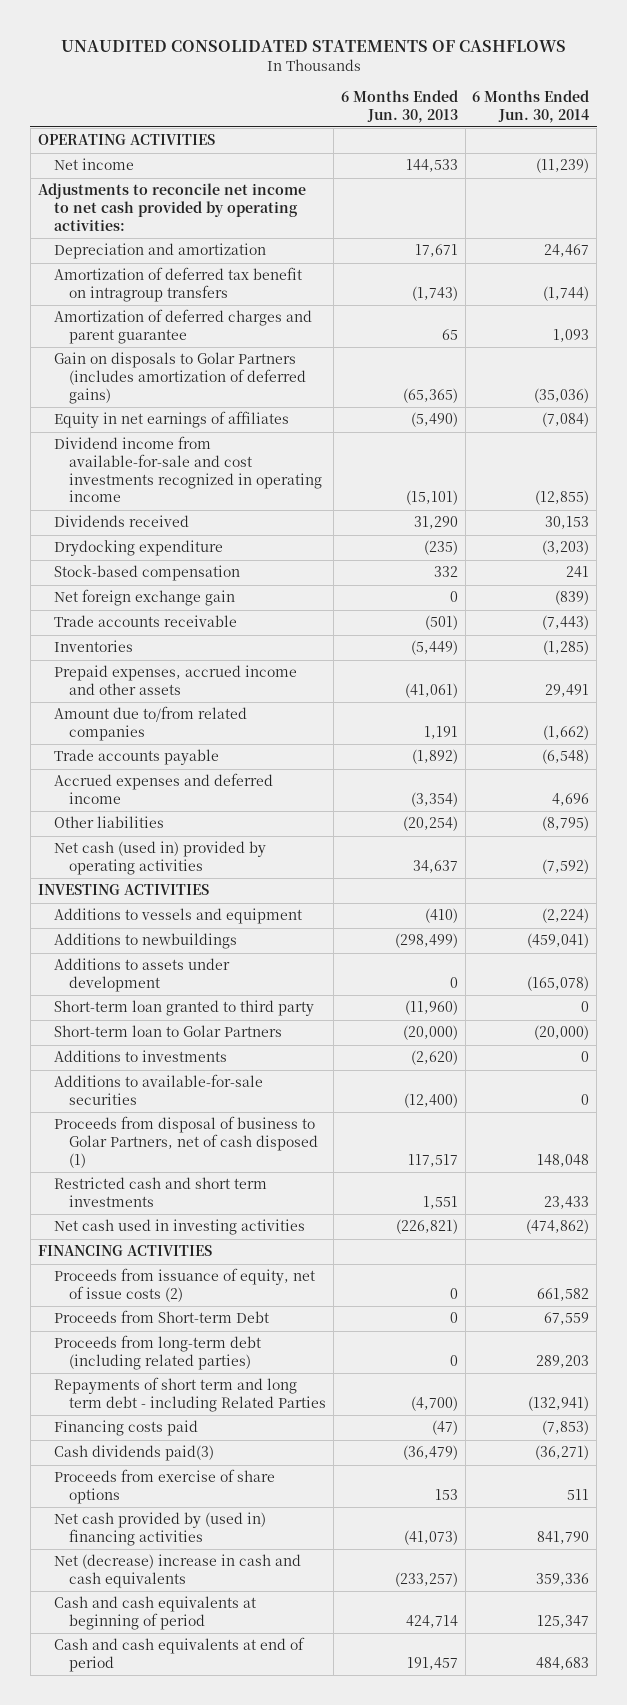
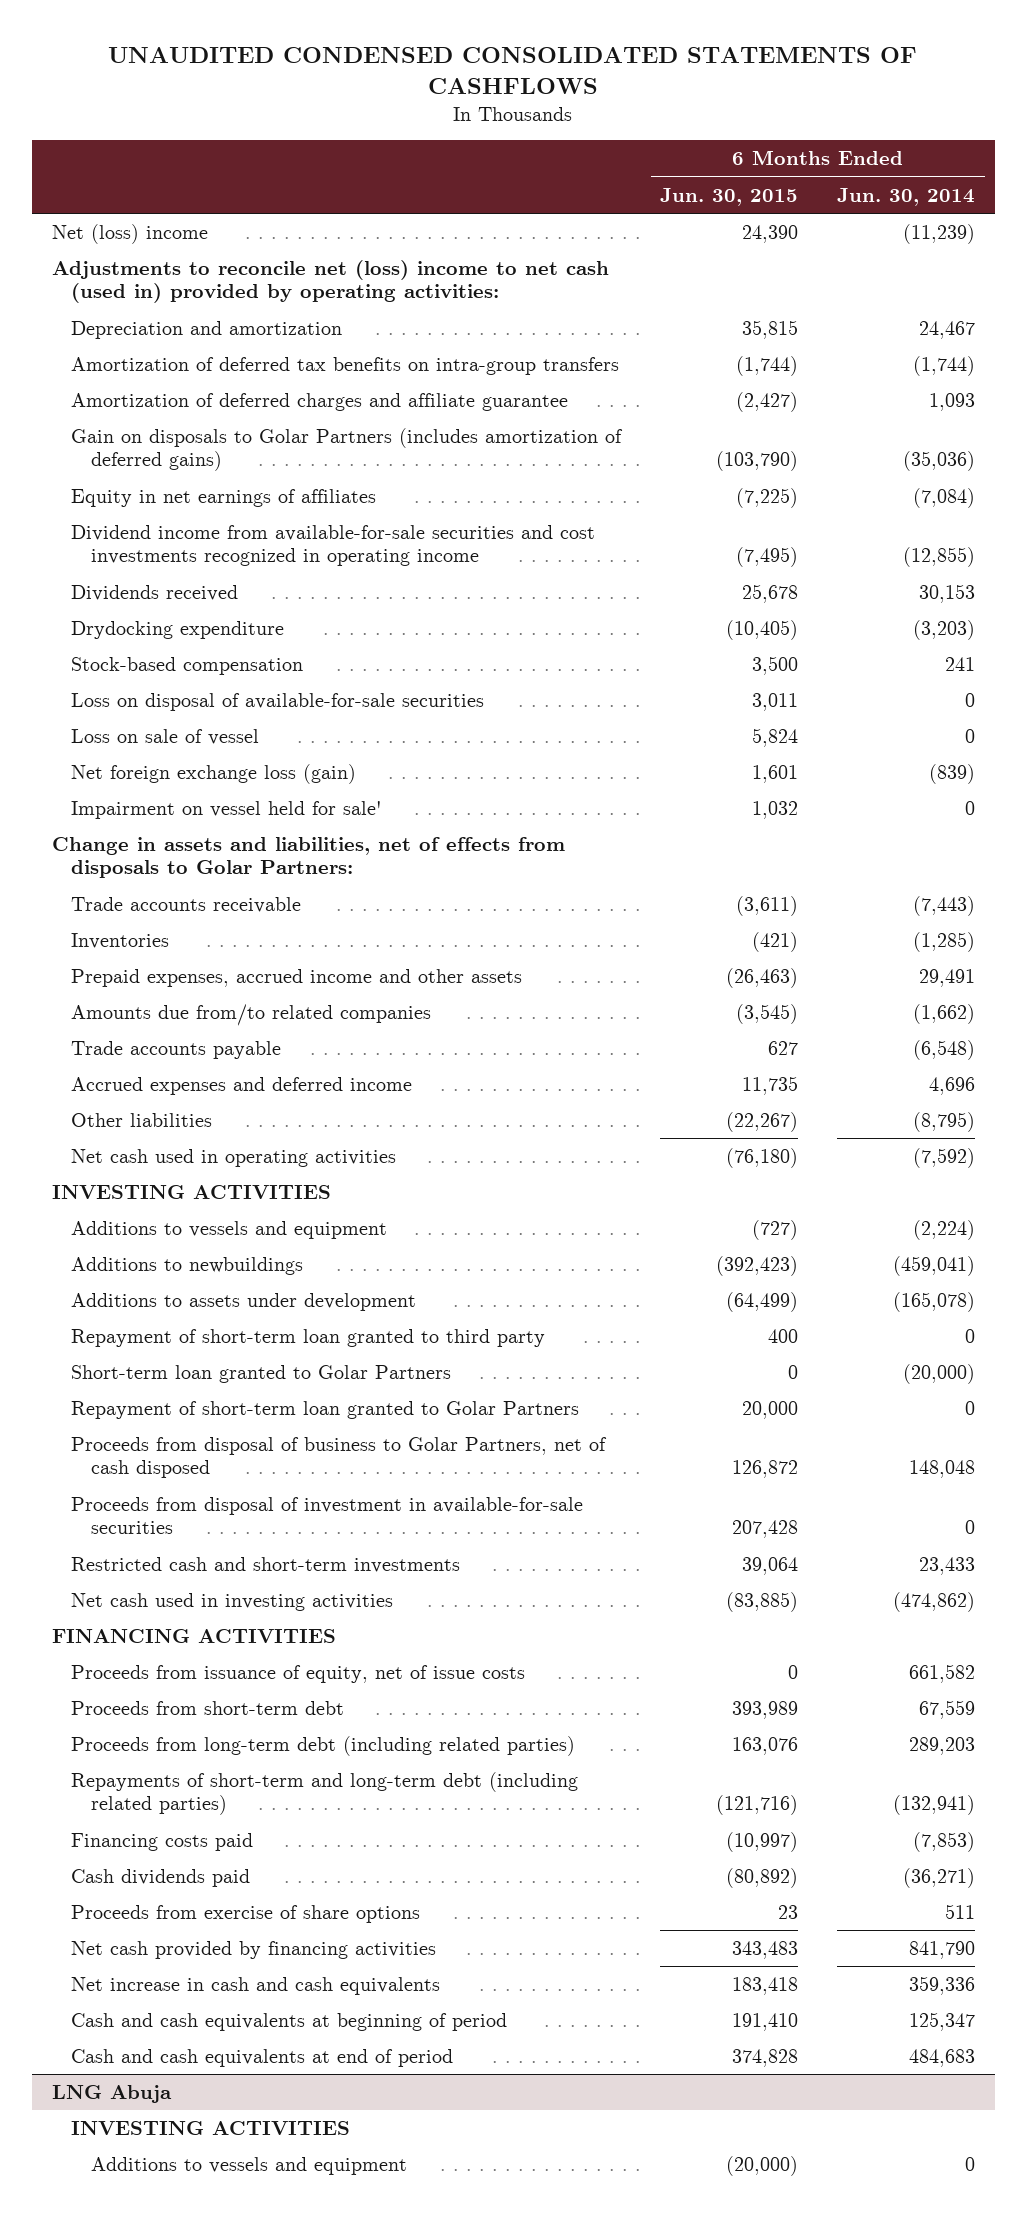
- UNAUDITED CONSOLIDATED STATEMENTS OF CASHFLOWS
+ UNAUDITED CONDENSED CONSOLIDATED STATEMENTS OF CASHFLOWS
- | 6 Months Ended Jun. 30, 2013 | 6 Months Ended Jun. 30, 2014
+ | 6 Months Ended Jun. 30, 2015 | 6 Months Ended Jun. 30, 2014
- OPERATING ACTIVITIES
- Net income | 144,533 | (11,239)
- Adjustments to reconcile net income to net cash provided by operating activities:
+ Net (loss) income | 24,390 | (11,239)
+ Adjustments to reconcile net (loss) income to net cash (used in) provided by operating activities:
- Amortization of deferred tax benefit on intragroup transfers | (1,743) | (1,744)
- Amortization of deferred charges and parent guarantee | 65 | 1,093
+ Amortization of deferred tax benefits on intra-group transfers | (1,744) | (1,744)
+ Amortization of deferred charges and affiliate guarantee | (2,427) | 1,093
- Dividend income from available-for-sale and cost investments recognized in operating income | (15,101) | (12,855)
+ Dividend income from available-for-sale securities and cost investments recognized in operating income | (7,495) | (12,855)
- Net foreign exchange gain | 0 | (839)
+ Loss on disposal of available-for-sale securities | 3,011 | 0
+ Loss on sale of vessel | 5,824 | 0
+ Net foreign exchange loss (gain) | 1,601 | (839)
+ Impairment on vessel held for sale' | 1,032 | 0
+ Change in assets and liabilities, net of effects from disposals to Golar Partners:
- Amount due to/from related companies | 1,191 | (1,662)
+ Amounts due from/to related companies | (3,545) | (1,662)
- Net cash (used in) provided by operating activities | 34,637 | (7,592)
+ Net cash used in operating activities | (76,180) | (7,592)
- Short-term loan granted to third party | (11,960) | 0
- Short-term loan to Golar Partners | (20,000) | (20,000)
- Additions to investments | (2,620) | 0
- Additions to available-for-sale securities | (12,400) | 0
- Proceeds from disposal of business to Golar Partners, net of cash disposed (1) | 117,517 | 148,048
- Restricted cash and short term investments | 1,551 | 23,433
+ Repayment of short-term loan granted to third party | 400 | 0
+ Short-term loan granted to Golar Partners | 0 | (20,000)
+ Repayment of short-term loan granted to Golar Partners | 20,000 | 0
+ Proceeds from disposal of business to Golar Partners, net of cash disposed | 126,872 | 148,048
+ Proceeds from disposal of investment in available-for-sale securities | 207,428 | 0
+ Restricted cash and short-term investments | 39,064 | 23,433
- Proceeds from issuance of equity, net of issue costs (2) | 0 | 661,582
- Proceeds from Short-term Debt | 0 | 67,559
+ Proceeds from issuance of equity, net of issue costs | 0 | 661,582
+ Proceeds from short-term debt | 393,989 | 67,559
- Repayments of short term and long term debt - including Related Parties | (4,700) | (132,941)
+ Repayments of short-term and long-term debt (including related parties) | (121,716) | (132,941)
- Cash dividends paid(3) | (36,479) | (36,271)
+ Cash dividends paid | (80,892) | (36,271)
- Net cash provided by (used in) financing activities | (41,073) | 841,790
- Net (decrease) increase in cash and cash equivalents | (233,257) | 359,336
+ Net cash provided by financing activities | 343,483 | 841,790
+ Net increase in cash and cash equivalents | 183,418 | 359,336
+ LNG Abuja
+ INVESTING ACTIVITIES
+ Additions to vessels and equipment | (20,000) | 0

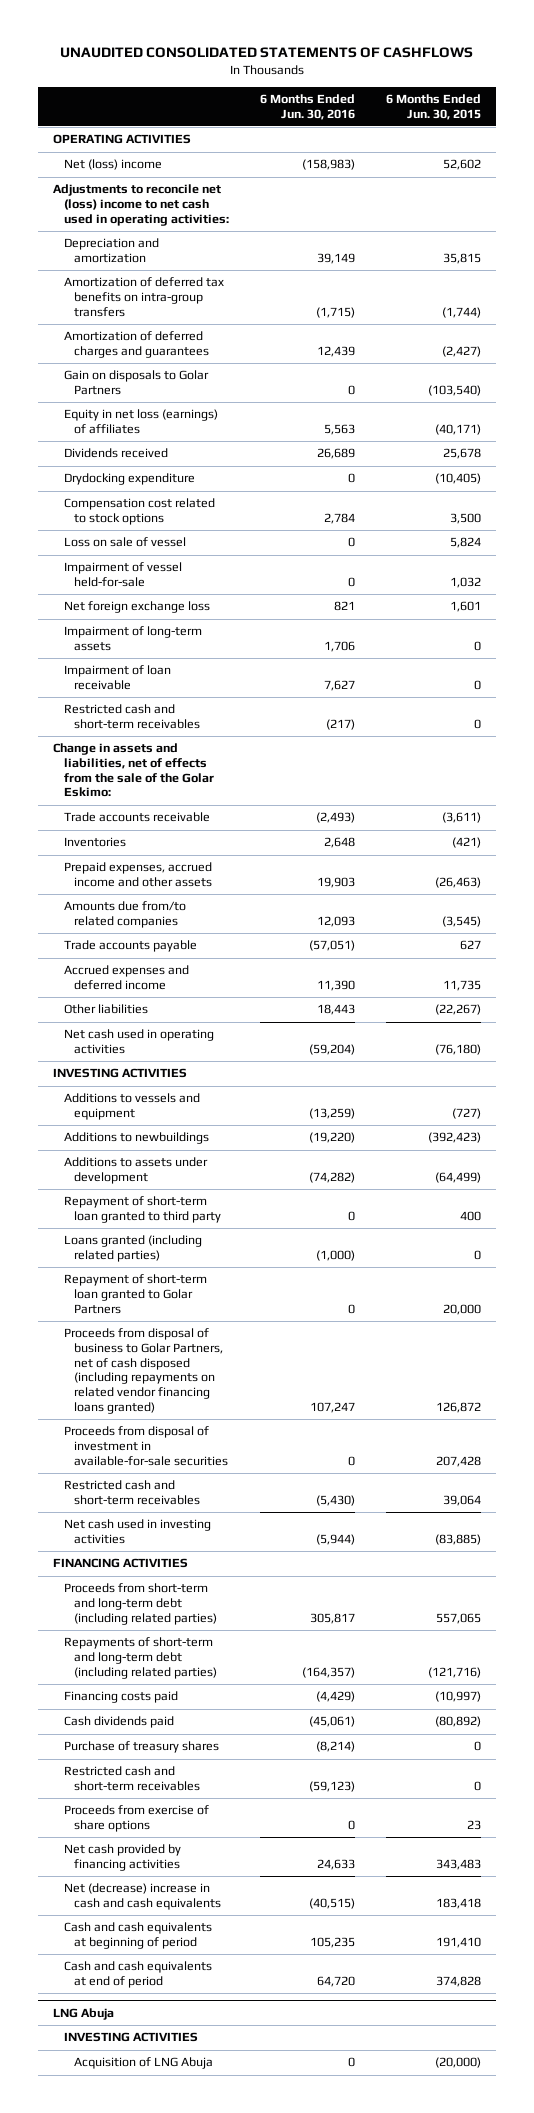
- UNAUDITED CONDENSED CONSOLIDATED STATEMENTS OF CASHFLOWS
+ UNAUDITED CONSOLIDATED STATEMENTS OF CASHFLOWS
- | 6 Months Ended Jun. 30, 2015 | 6 Months Ended Jun. 30, 2014
+ | 6 Months Ended Jun. 30, 2016 | 6 Months Ended Jun. 30, 2015
- Net (loss) income | 24,390 | (11,239)
- Adjustments to reconcile net (loss) income to net cash (used in) provided by operating activities:
+ OPERATING ACTIVITIES
+ Net (loss) income | (158,983) | 52,602
+ Adjustments to reconcile net (loss) income to net cash used in operating activities:
- Amortization of deferred charges and affiliate guarantee | (2,427) | 1,093
- Gain on disposals to Golar Partners (includes amortization of deferred gains) | (103,790) | (35,036)
- Equity in net earnings of affiliates | (7,225) | (7,084)
- Dividend income from available-for-sale securities and cost investments recognized in operating income | (7,495) | (12,855)
+ Amortization of deferred charges and guarantees | 12,439 | (2,427)
+ Gain on disposals to Golar Partners | 0 | (103,540)
+ Equity in net loss (earnings) of affiliates | 5,563 | (40,171)
- Stock-based compensation | 3,500 | 241
- Loss on disposal of available-for-sale securities | 3,011 | 0
+ Compensation cost related to stock options | 2,784 | 3,500
- Net foreign exchange loss (gain) | 1,601 | (839)
- Impairment on vessel held for sale' | 1,032 | 0
- Change in assets and liabilities, net of effects from disposals to Golar Partners:
+ Impairment of vessel held-for-sale | 0 | 1,032
+ Net foreign exchange loss | 821 | 1,601
+ Impairment of long-term assets | 1,706 | 0
+ Impairment of loan receivable | 7,627 | 0
+ Restricted cash and short-term receivables | (217) | 0
+ Change in assets and liabilities, net of effects from the sale of the Golar Eskimo:
- Short-term loan granted to Golar Partners | 0 | (20,000)
+ Loans granted (including related parties) | (1,000) | 0
- Proceeds from disposal of business to Golar Partners, net of cash disposed | 126,872 | 148,048
+ Proceeds from disposal of business to Golar Partners, net of cash disposed (including repayments on related vendor financing loans granted) | 107,247 | 126,872
- Restricted cash and short-term investments | 39,064 | 23,433
+ Restricted cash and short-term receivables | (5,430) | 39,064
- Proceeds from issuance of equity, net of issue costs | 0 | 661,582
- Proceeds from short-term debt | 393,989 | 67,559
- Proceeds from long-term debt (including related parties) | 163,076 | 289,203
+ Proceeds from short-term and long-term debt (including related parties) | 305,817 | 557,065
+ Purchase of treasury shares | (8,214) | 0
+ Restricted cash and short-term receivables | (59,123) | 0
- Net increase in cash and cash equivalents | 183,418 | 359,336
+ Net (decrease) increase in cash and cash equivalents | (40,515) | 183,418
@ LNG Abuja
- Additions to vessels and equipment | (20,000) | 0
+ Acquisition of LNG Abuja | 0 | (20,000)

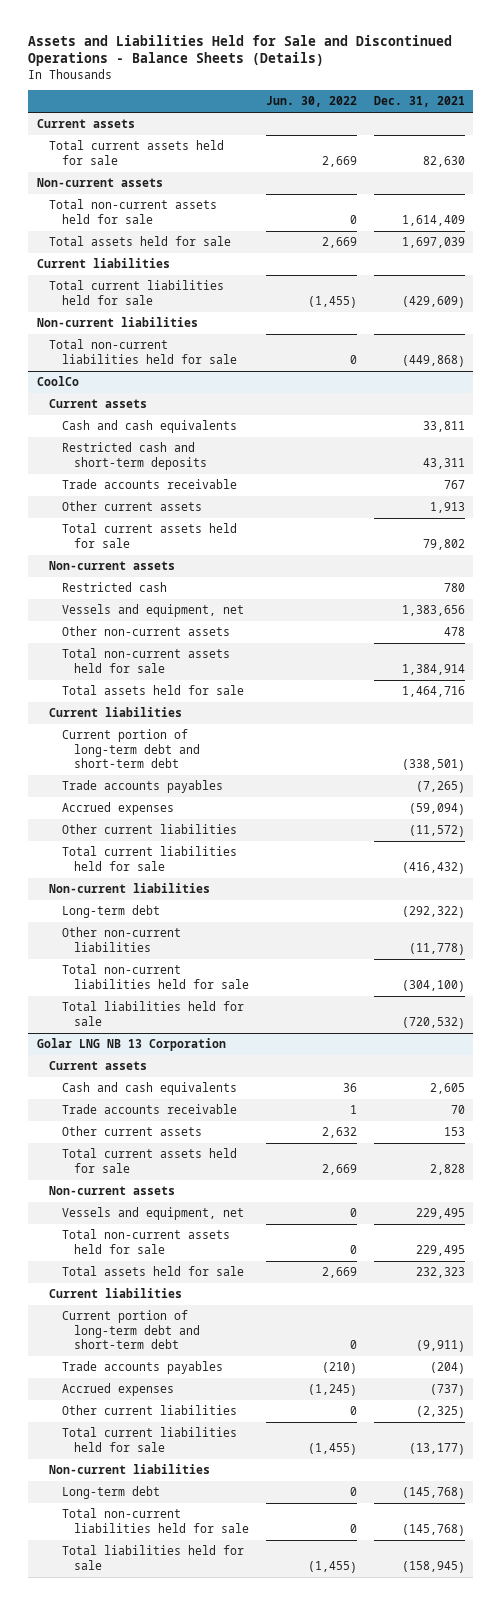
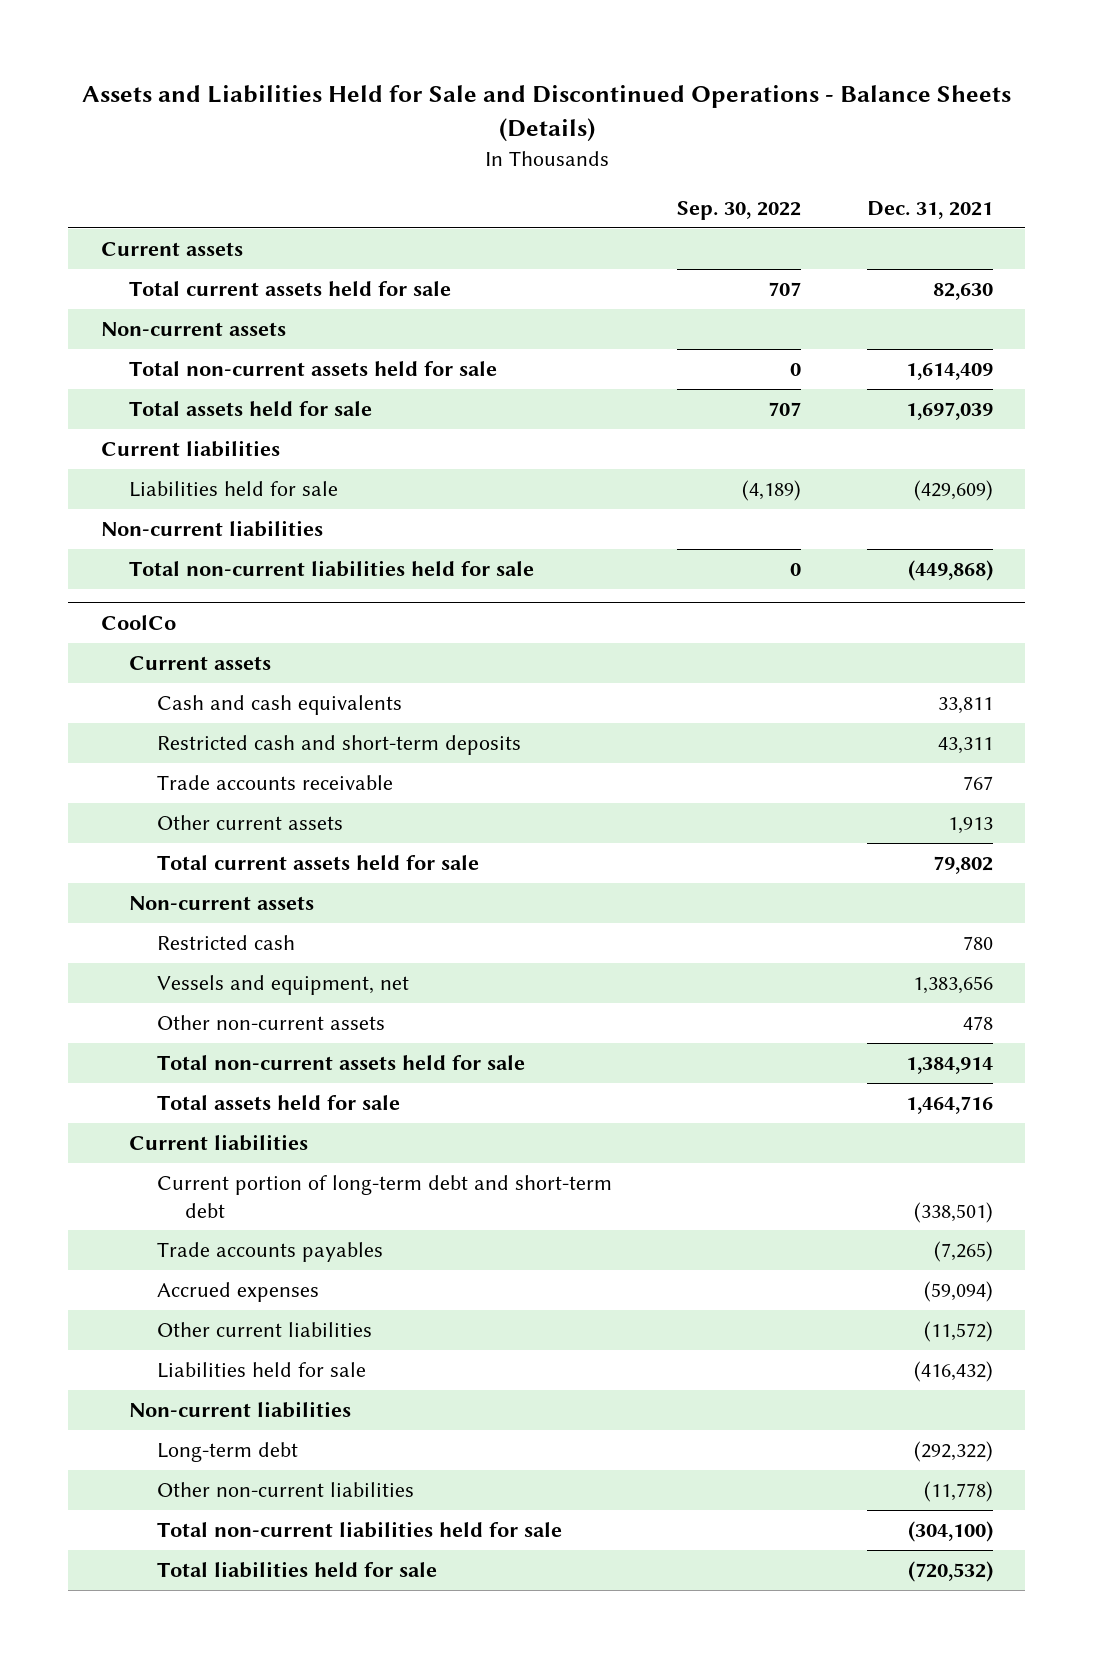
- | Jun. 30, 2022 | Dec. 31, 2021
+ | Sep. 30, 2022 | Dec. 31, 2021
- Total current liabilities held for sale | (1,455) | (429,609)
+ Liabilities held for sale | (4,189) | (429,609)
@ CoolCo
- Total current liabilities held for sale | | (416,432)
+ Liabilities held for sale | | (416,432)
- Golar LNG NB 13 Corporation
- Current assets
- Cash and cash equivalents | 36 | 2,605
- Trade accounts receivable | 1 | 70
- Other current assets | 2,632 | 153
- Total current assets held for sale | 2,669 | 2,828
- Non-current assets
- Vessels and equipment, net | 0 | 229,495
- Total non-current assets held for sale | 0 | 229,495
- Total assets held for sale | 2,669 | 232,323
- Current liabilities
- Current portion of long-term debt and short-term debt | 0 | (9,911)
- Trade accounts payables | (210) | (204)
- Accrued expenses | (1,245) | (737)
- Other current liabilities | 0 | (2,325)
- Total current liabilities held for sale | (1,455) | (13,177)
- Non-current liabilities
- Long-term debt | 0 | (145,768)
- Total non-current liabilities held for sale | 0 | (145,768)
- Total liabilities held for sale | (1,455) | (158,945)

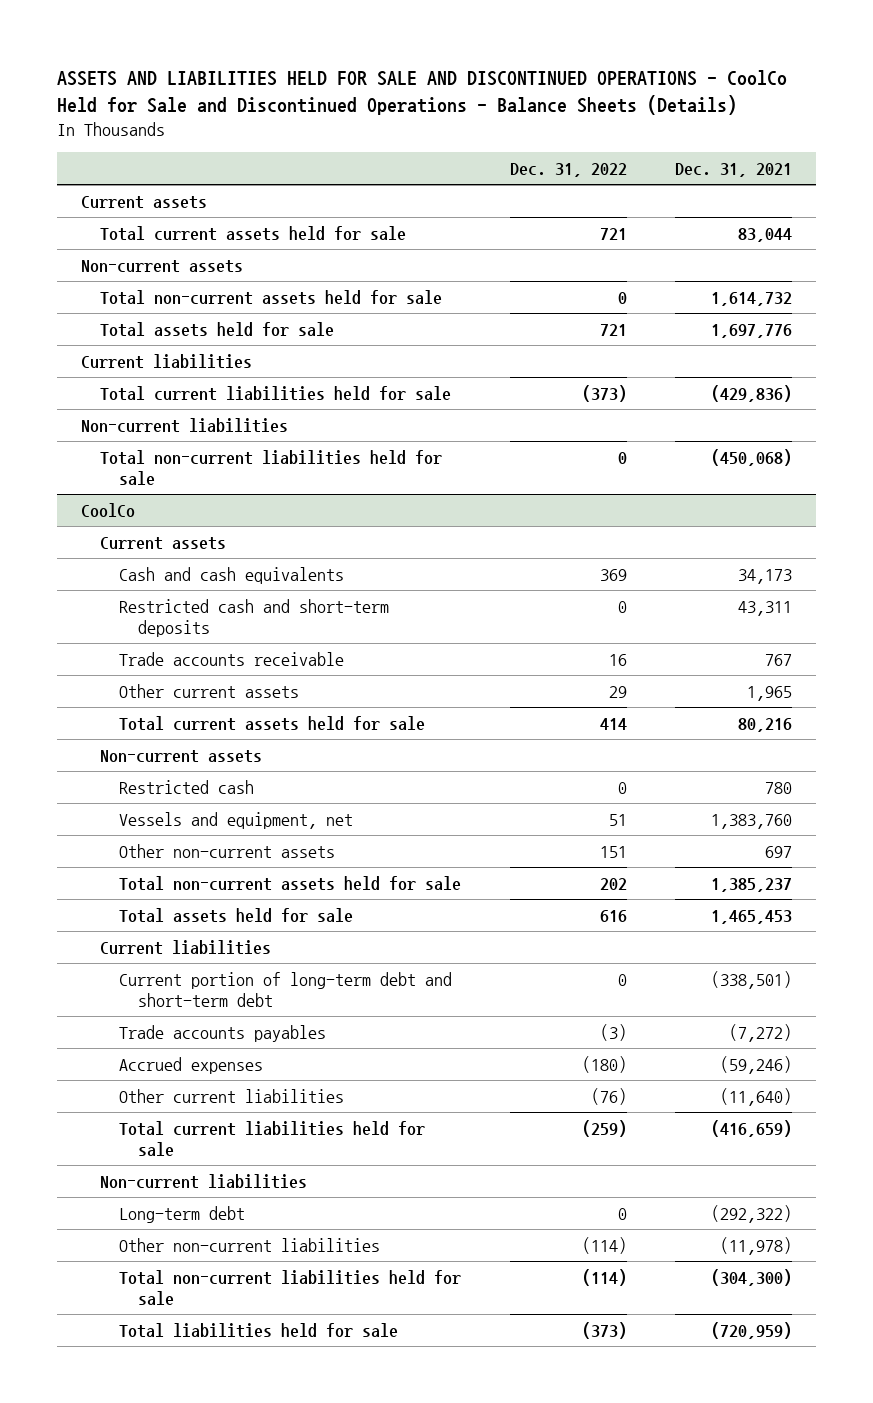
- Assets and Liabilities Held for Sale and Discontinued Operations - Balance Sheets (Details)
+ ASSETS AND LIABILITIES HELD FOR SALE AND DISCONTINUED OPERATIONS - CoolCo Held for Sale and Discontinued Operations - Balance Sheets (Details)
- | Sep. 30, 2022 | Dec. 31, 2021
+ | Dec. 31, 2022 | Dec. 31, 2021
- Total current assets held for sale | 707 | 82,630
+ Total current assets held for sale | 721 | 83,044
- Total non-current assets held for sale | 0 | 1,614,409
- Total assets held for sale | 707 | 1,697,039
+ Total non-current assets held for sale | 0 | 1,614,732
+ Total assets held for sale | 721 | 1,697,776
- Liabilities held for sale | (4,189) | (429,609)
+ Total current liabilities held for sale | (373) | (429,836)
- Total non-current liabilities held for sale | 0 | (449,868)
+ Total non-current liabilities held for sale | 0 | (450,068)
@ CoolCo
- Cash and cash equivalents | | 33,811
+ Cash and cash equivalents | 369 | 34,173
- Other current assets | | 1,913
- Total current assets held for sale | | 79,802
+ Other current assets | 29 | 1,965
+ Total current assets held for sale | 414 | 80,216
- Vessels and equipment, net | | 1,383,656
- Other non-current assets | | 478
- Total non-current assets held for sale | | 1,384,914
- Total assets held for sale | | 1,464,716
+ Vessels and equipment, net | 51 | 1,383,760
+ Other non-current assets | 151 | 697
+ Total non-current assets held for sale | 202 | 1,385,237
+ Total assets held for sale | 616 | 1,465,453
- Trade accounts payables | | (7,265)
- Accrued expenses | | (59,094)
- Other current liabilities | | (11,572)
- Liabilities held for sale | | (416,432)
+ Trade accounts payables | (3) | (7,272)
+ Accrued expenses | (180) | (59,246)
+ Other current liabilities | (76) | (11,640)
+ Total current liabilities held for sale | (259) | (416,659)
- Other non-current liabilities | | (11,778)
- Total non-current liabilities held for sale | | (304,100)
- Total liabilities held for sale | | (720,532)
+ Other non-current liabilities | (114) | (11,978)
+ Total non-current liabilities held for sale | (114) | (304,300)
+ Total liabilities held for sale | (373) | (720,959)

